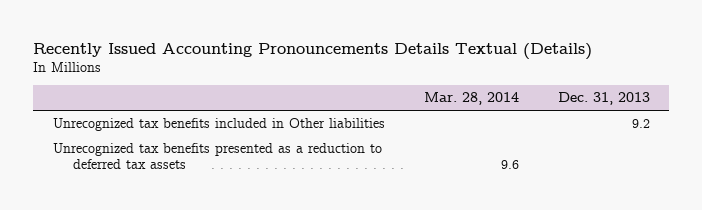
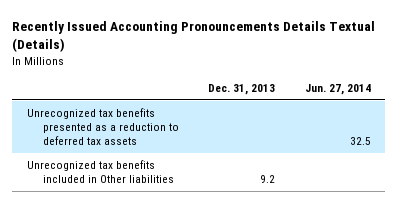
- | Mar. 28, 2014 | Dec. 31, 2013
+ | Dec. 31, 2013 | Jun. 27, 2014
moved down: Unrecognized tax benefits included in Other liabilities | 9.2 |

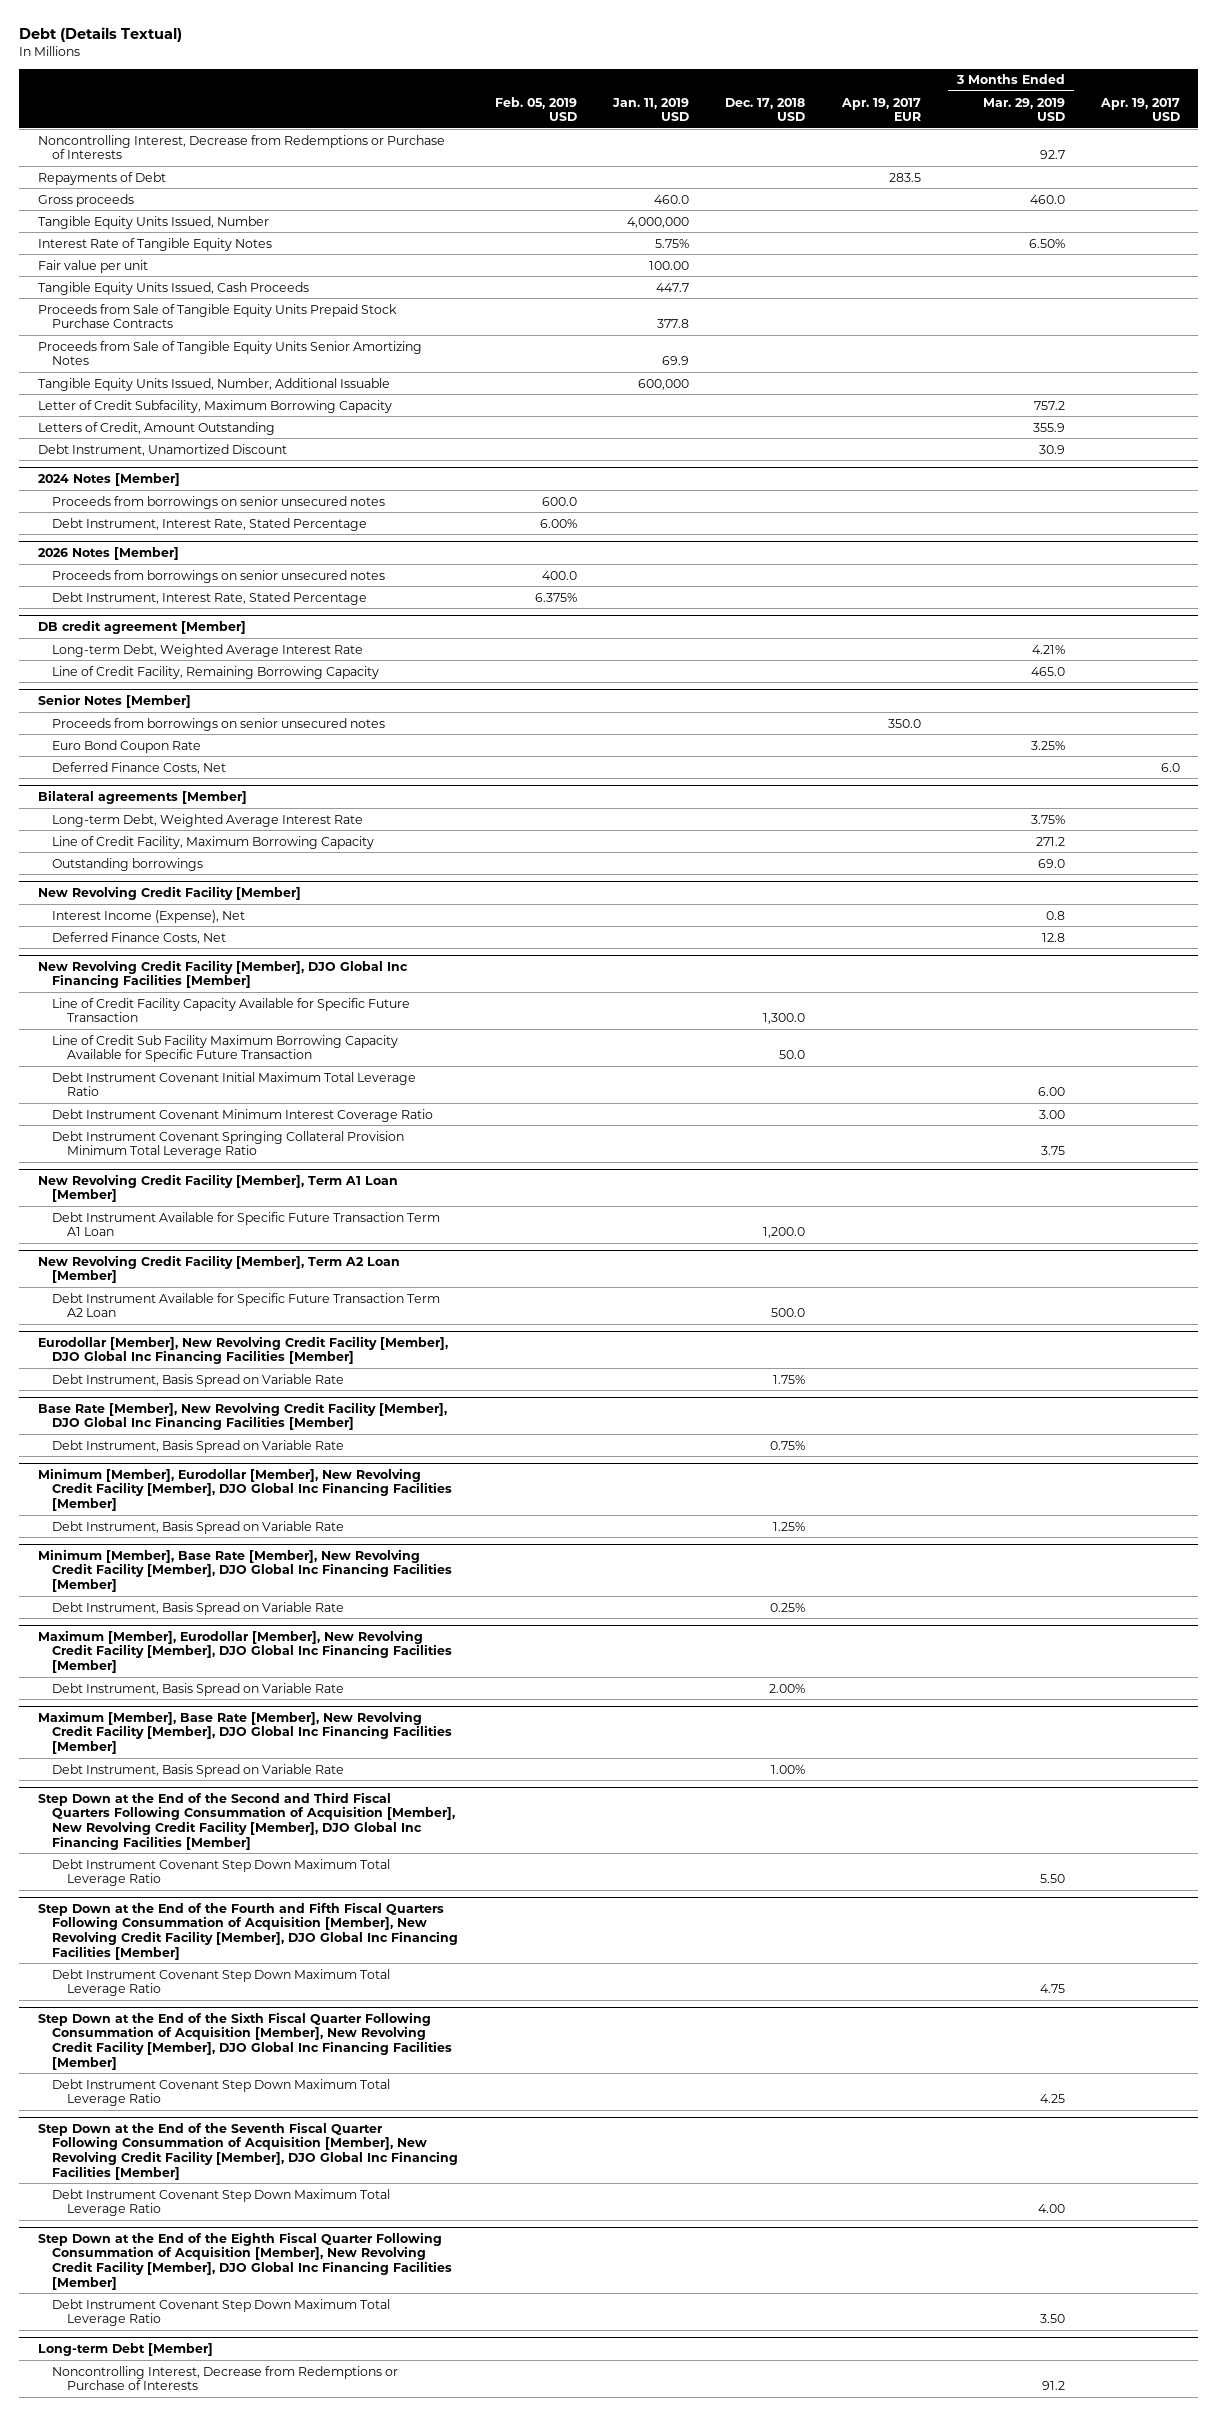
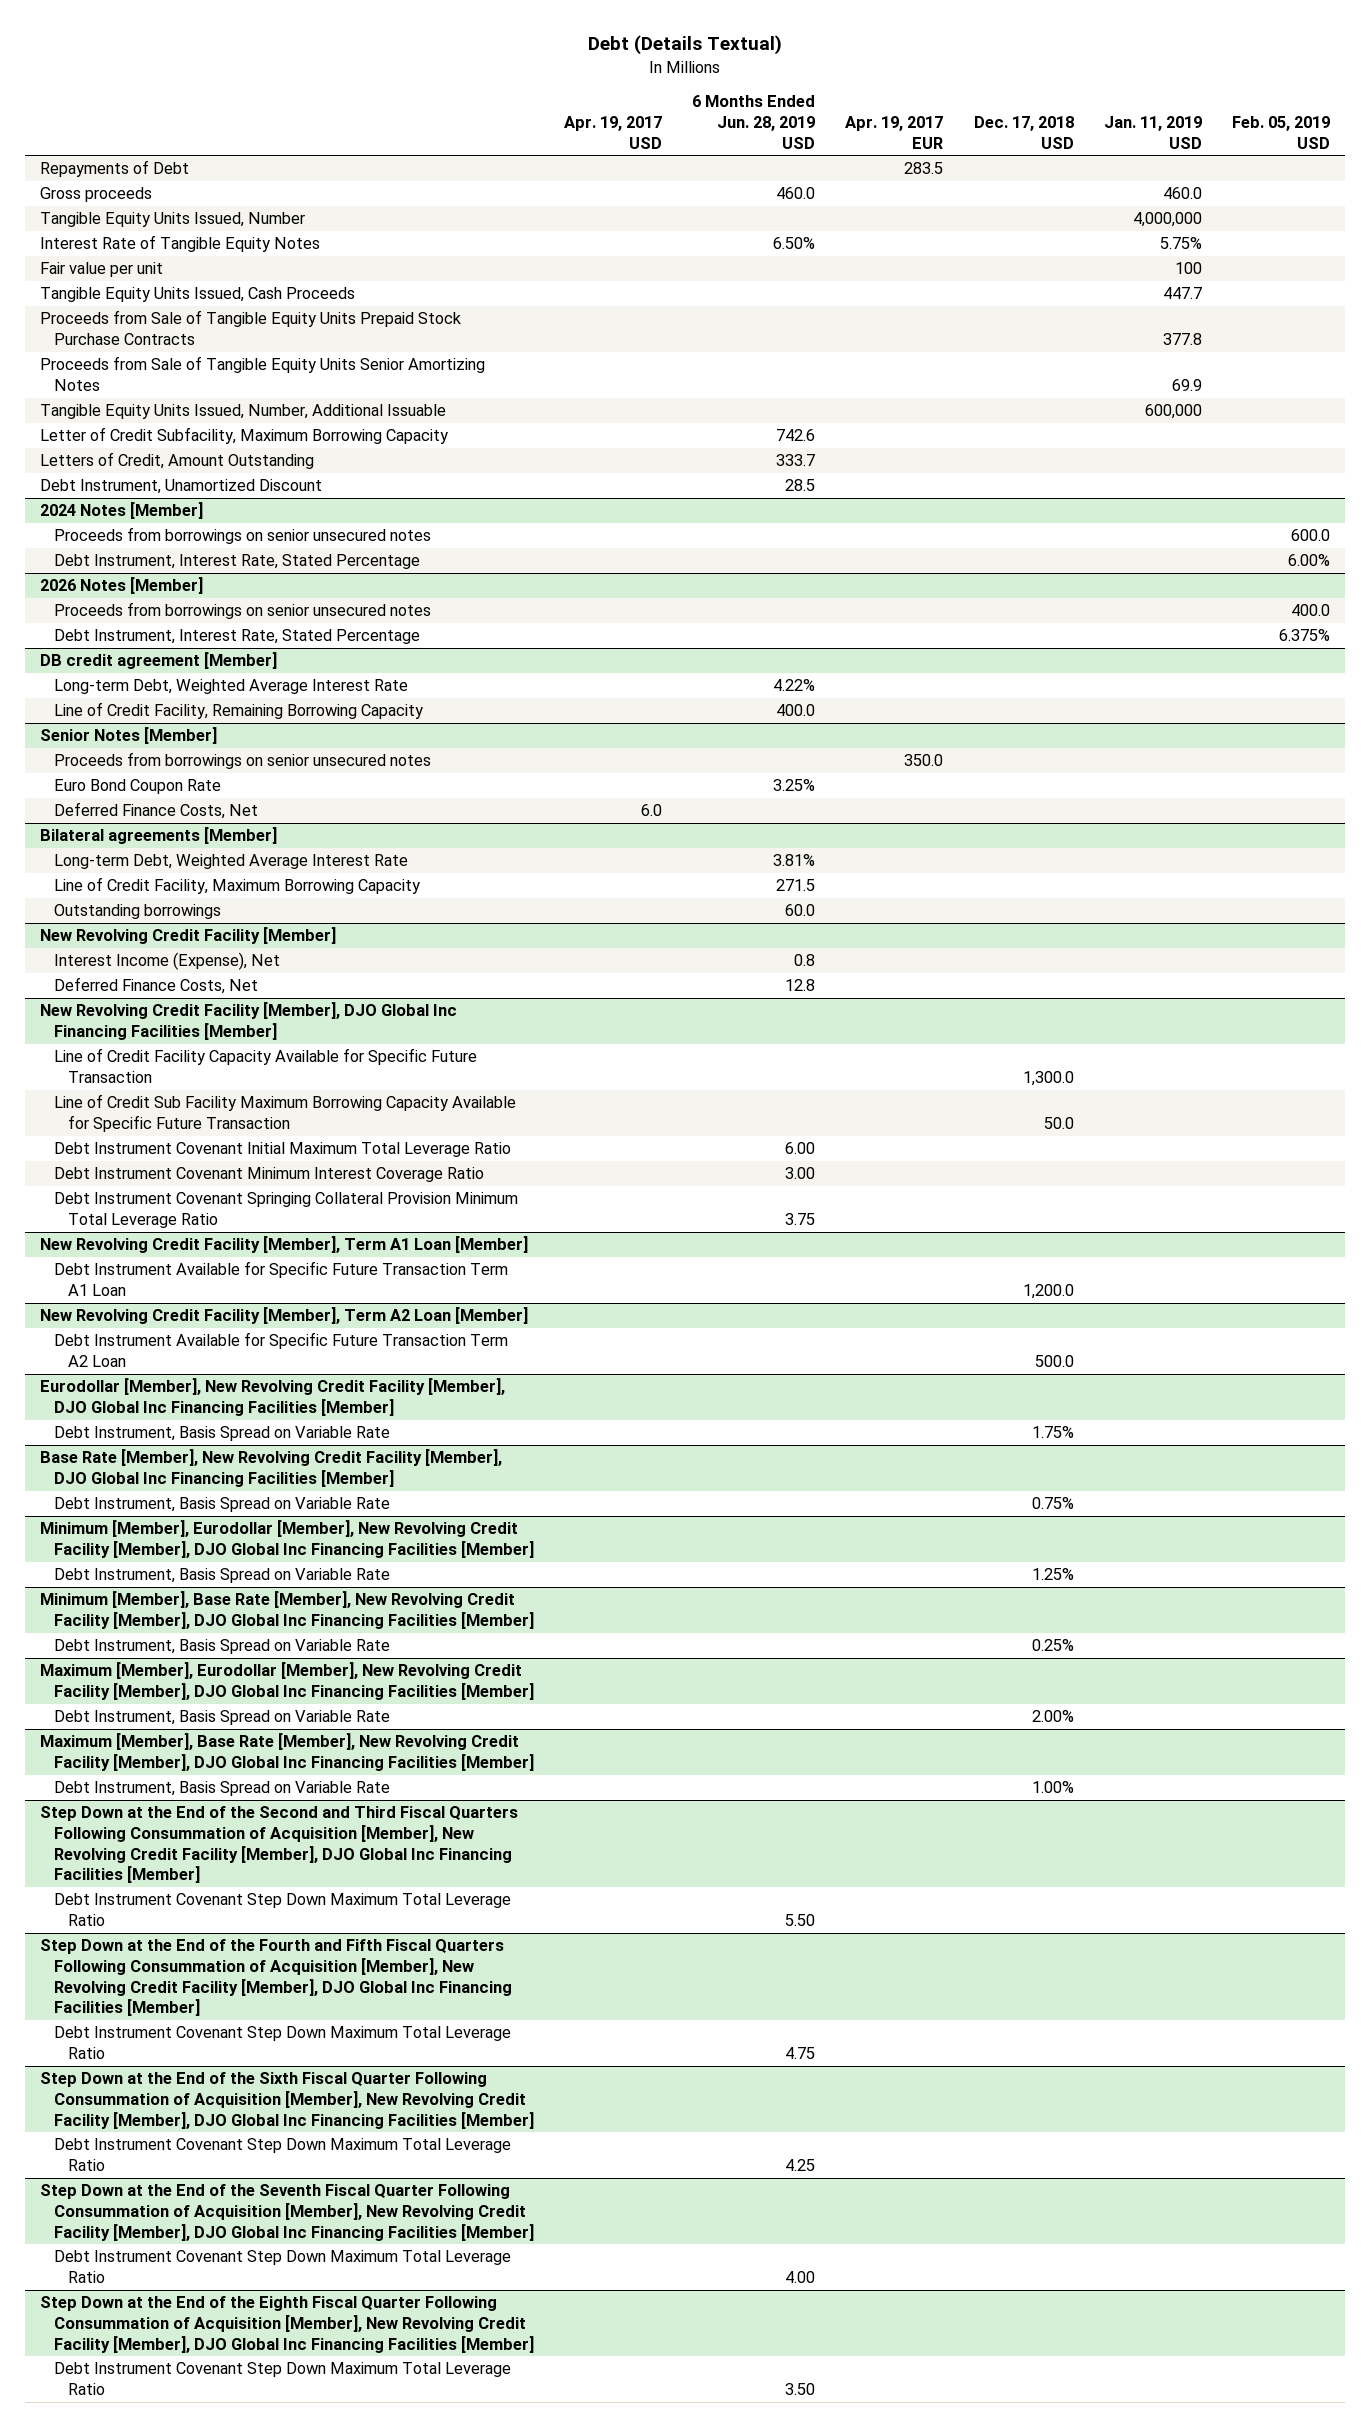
- | Feb. 05, 2019 USD | Jan. 11, 2019 USD | Dec. 17, 2018 USD | Apr. 19, 2017 EUR | 3 Months Ended Mar. 29, 2019 USD | Apr. 19, 2017 USD
+ | Apr. 19, 2017 USD | 6 Months Ended Jun. 28, 2019 USD | Apr. 19, 2017 EUR | Dec. 17, 2018 USD | Jan. 11, 2019 USD | Feb. 05, 2019 USD
- Noncontrolling Interest, Decrease from Redemptions or Purchase of Interests | | | | | 92.7 |
- Fair value per unit | | 100.00 | | | |
+ Fair value per unit | | | | | 100 |
- Long-term Debt [Member]
- Noncontrolling Interest, Decrease from Redemptions or Purchase of Interests | | | | | 91.2 |

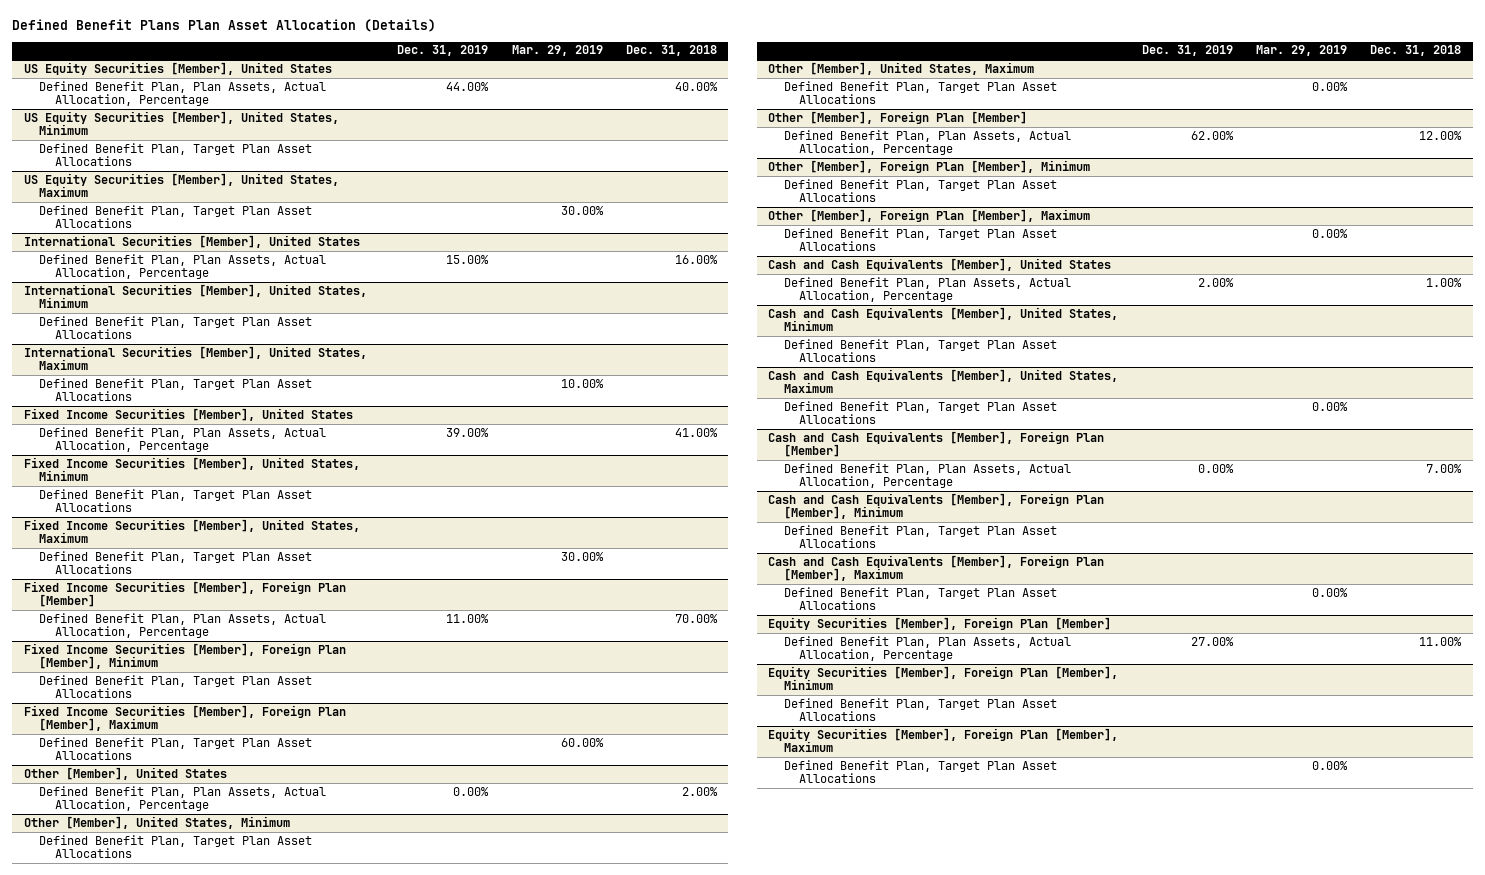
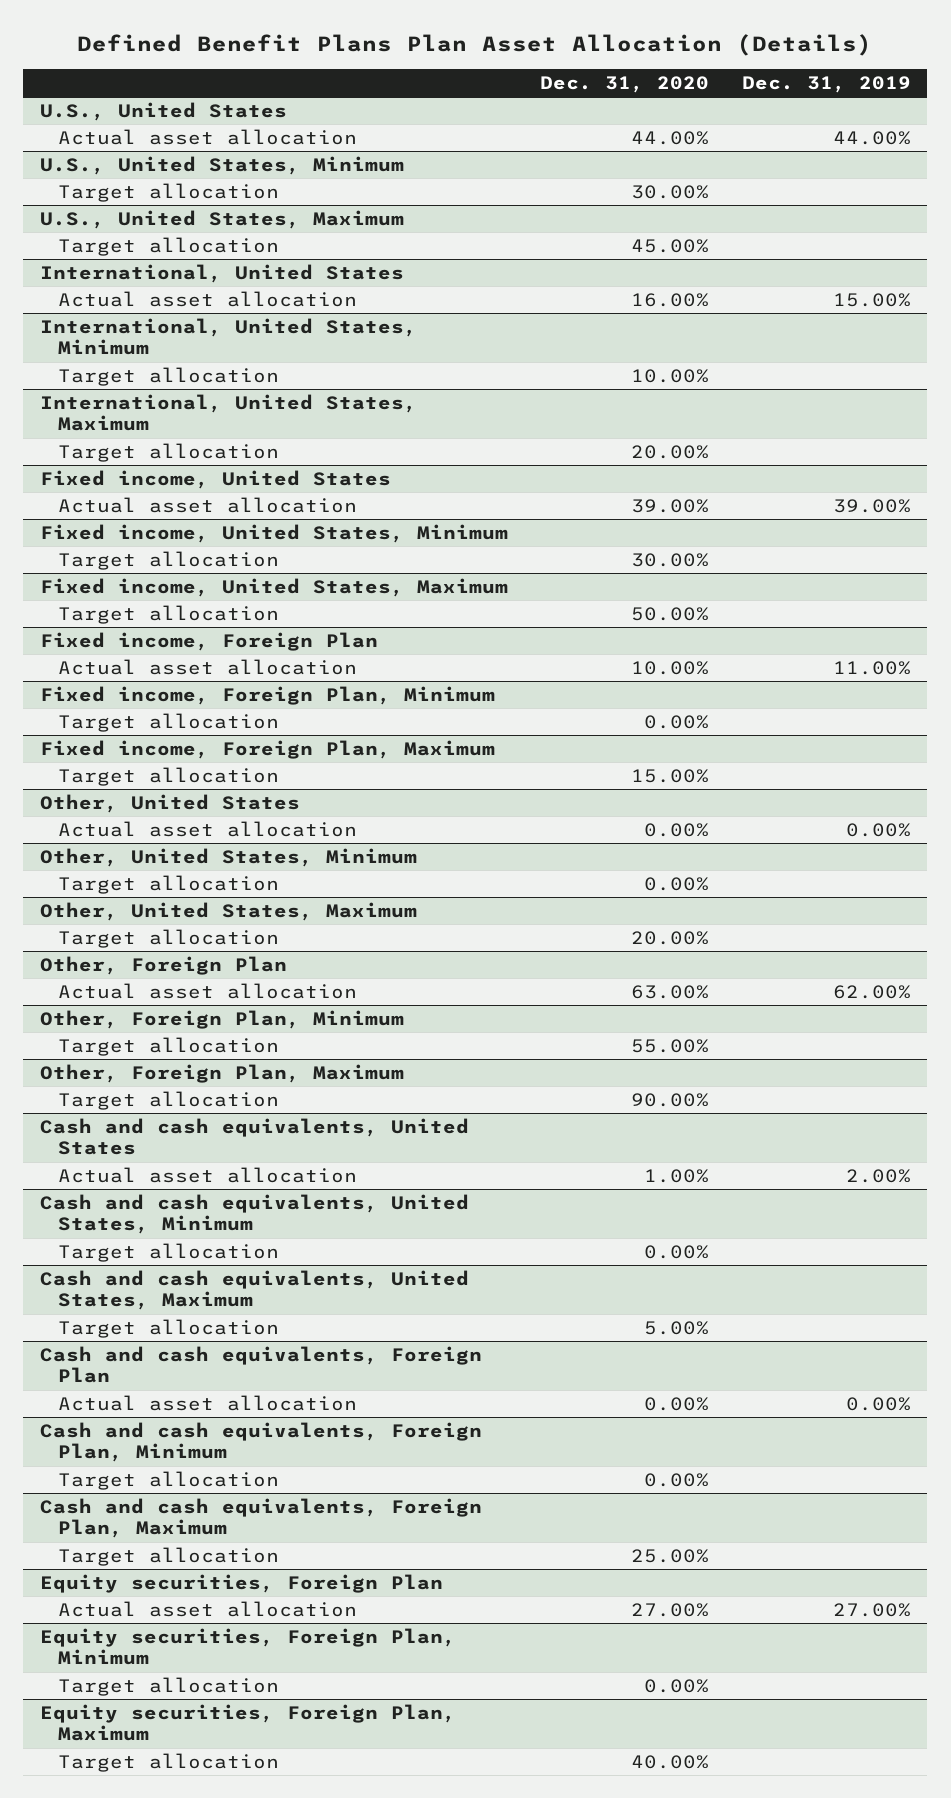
- | Dec. 31, 2019 | Mar. 29, 2019 | Dec. 31, 2018
+ | Dec. 31, 2020 | Dec. 31, 2019
- US Equity Securities [Member], United States
- Defined Benefit Plan, Plan Assets, Actual Allocation, Percentage | 44.00% | | 40.00%
- US Equity Securities [Member], United States, Minimum
- Defined Benefit Plan, Target Plan Asset Allocations
- US Equity Securities [Member], United States, Maximum
- Defined Benefit Plan, Target Plan Asset Allocations | | 30.00% |
- International Securities [Member], United States
- Defined Benefit Plan, Plan Assets, Actual Allocation, Percentage | 15.00% | | 16.00%
- International Securities [Member], United States, Minimum
- Defined Benefit Plan, Target Plan Asset Allocations
- International Securities [Member], United States, Maximum
- Defined Benefit Plan, Target Plan Asset Allocations | | 10.00% |
- Fixed Income Securities [Member], United States
- Defined Benefit Plan, Plan Assets, Actual Allocation, Percentage | 39.00% | | 41.00%
- Fixed Income Securities [Member], United States, Minimum
- Defined Benefit Plan, Target Plan Asset Allocations
- Fixed Income Securities [Member], United States, Maximum
- Defined Benefit Plan, Target Plan Asset Allocations | | 30.00% |
- Fixed Income Securities [Member], Foreign Plan [Member]
- Defined Benefit Plan, Plan Assets, Actual Allocation, Percentage | 11.00% | | 70.00%
- Fixed Income Securities [Member], Foreign Plan [Member], Minimum
- Defined Benefit Plan, Target Plan Asset Allocations
- Fixed Income Securities [Member], Foreign Plan [Member], Maximum
- Defined Benefit Plan, Target Plan Asset Allocations | | 60.00% |
- Other [Member], United States
- Defined Benefit Plan, Plan Assets, Actual Allocation, Percentage | 0.00% | | 2.00%
- Other [Member], United States, Minimum
- Defined Benefit Plan, Target Plan Asset Allocations
- Other [Member], United States, Maximum
- Defined Benefit Plan, Target Plan Asset Allocations | | 0.00% |
- Other [Member], Foreign Plan [Member]
- Defined Benefit Plan, Plan Assets, Actual Allocation, Percentage | 62.00% | | 12.00%
- Other [Member], Foreign Plan [Member], Minimum
- Defined Benefit Plan, Target Plan Asset Allocations
- Other [Member], Foreign Plan [Member], Maximum
- Defined Benefit Plan, Target Plan Asset Allocations | | 0.00% |
- Cash and Cash Equivalents [Member], United States
- Defined Benefit Plan, Plan Assets, Actual Allocation, Percentage | 2.00% | | 1.00%
- Cash and Cash Equivalents [Member], United States, Minimum
- Defined Benefit Plan, Target Plan Asset Allocations
- Cash and Cash Equivalents [Member], United States, Maximum
- Defined Benefit Plan, Target Plan Asset Allocations | | 0.00% |
- Cash and Cash Equivalents [Member], Foreign Plan [Member]
- Defined Benefit Plan, Plan Assets, Actual Allocation, Percentage | 0.00% | | 7.00%
- Cash and Cash Equivalents [Member], Foreign Plan [Member], Minimum
- Defined Benefit Plan, Target Plan Asset Allocations
- Cash and Cash Equivalents [Member], Foreign Plan [Member], Maximum
- Defined Benefit Plan, Target Plan Asset Allocations | | 0.00% |
- Equity Securities [Member], Foreign Plan [Member]
- Defined Benefit Plan, Plan Assets, Actual Allocation, Percentage | 27.00% | | 11.00%
- Equity Securities [Member], Foreign Plan [Member], Minimum
- Defined Benefit Plan, Target Plan Asset Allocations
- Equity Securities [Member], Foreign Plan [Member], Maximum
- Defined Benefit Plan, Target Plan Asset Allocations | | 0.00% |
+ U.S., United States
+ Actual asset allocation | 44.00% | 44.00%
+ U.S., United States, Minimum
+ Target allocation | 30.00% |
+ U.S., United States, Maximum
+ Target allocation | 45.00% |
+ International, United States
+ Actual asset allocation | 16.00% | 15.00%
+ International, United States, Minimum
+ Target allocation | 10.00% |
+ International, United States, Maximum
+ Target allocation | 20.00% |
+ Fixed income, United States
+ Actual asset allocation | 39.00% | 39.00%
+ Fixed income, United States, Minimum
+ Target allocation | 30.00% |
+ Fixed income, United States, Maximum
+ Target allocation | 50.00% |
+ Fixed income, Foreign Plan
+ Actual asset allocation | 10.00% | 11.00%
+ Fixed income, Foreign Plan, Minimum
+ Target allocation | 0.00% |
+ Fixed income, Foreign Plan, Maximum
+ Target allocation | 15.00% |
+ Other, United States
+ Actual asset allocation | 0.00% | 0.00%
+ Other, United States, Minimum
+ Target allocation | 0.00% |
+ Other, United States, Maximum
+ Target allocation | 20.00% |
+ Other, Foreign Plan
+ Actual asset allocation | 63.00% | 62.00%
+ Other, Foreign Plan, Minimum
+ Target allocation | 55.00% |
+ Other, Foreign Plan, Maximum
+ Target allocation | 90.00% |
+ Cash and cash equivalents, United States
+ Actual asset allocation | 1.00% | 2.00%
+ Cash and cash equivalents, United States, Minimum
+ Target allocation | 0.00% |
+ Cash and cash equivalents, United States, Maximum
+ Target allocation | 5.00% |
+ Cash and cash equivalents, Foreign Plan
+ Actual asset allocation | 0.00% | 0.00%
+ Cash and cash equivalents, Foreign Plan, Minimum
+ Target allocation | 0.00% |
+ Cash and cash equivalents, Foreign Plan, Maximum
+ Target allocation | 25.00% |
+ Equity securities, Foreign Plan
+ Actual asset allocation | 27.00% | 27.00%
+ Equity securities, Foreign Plan, Minimum
+ Target allocation | 0.00% |
+ Equity securities, Foreign Plan, Maximum
+ Target allocation | 40.00% |

